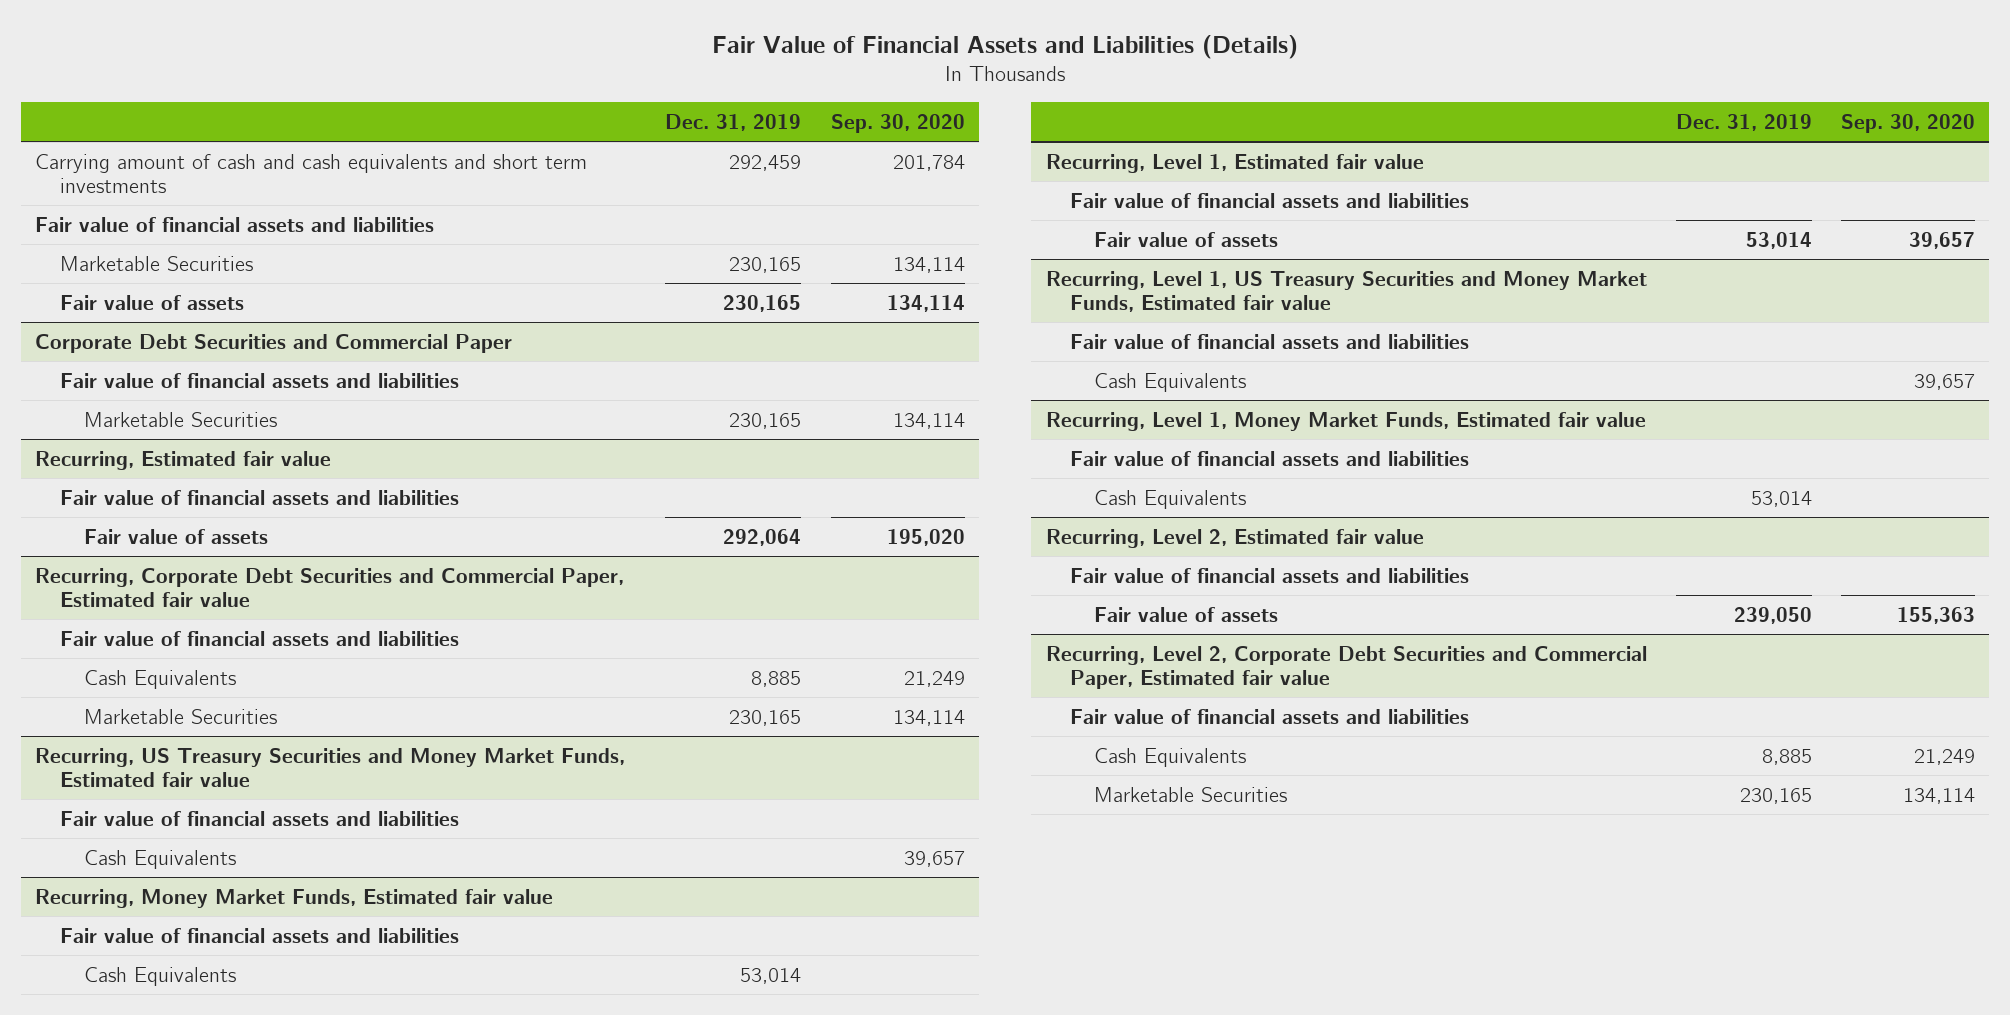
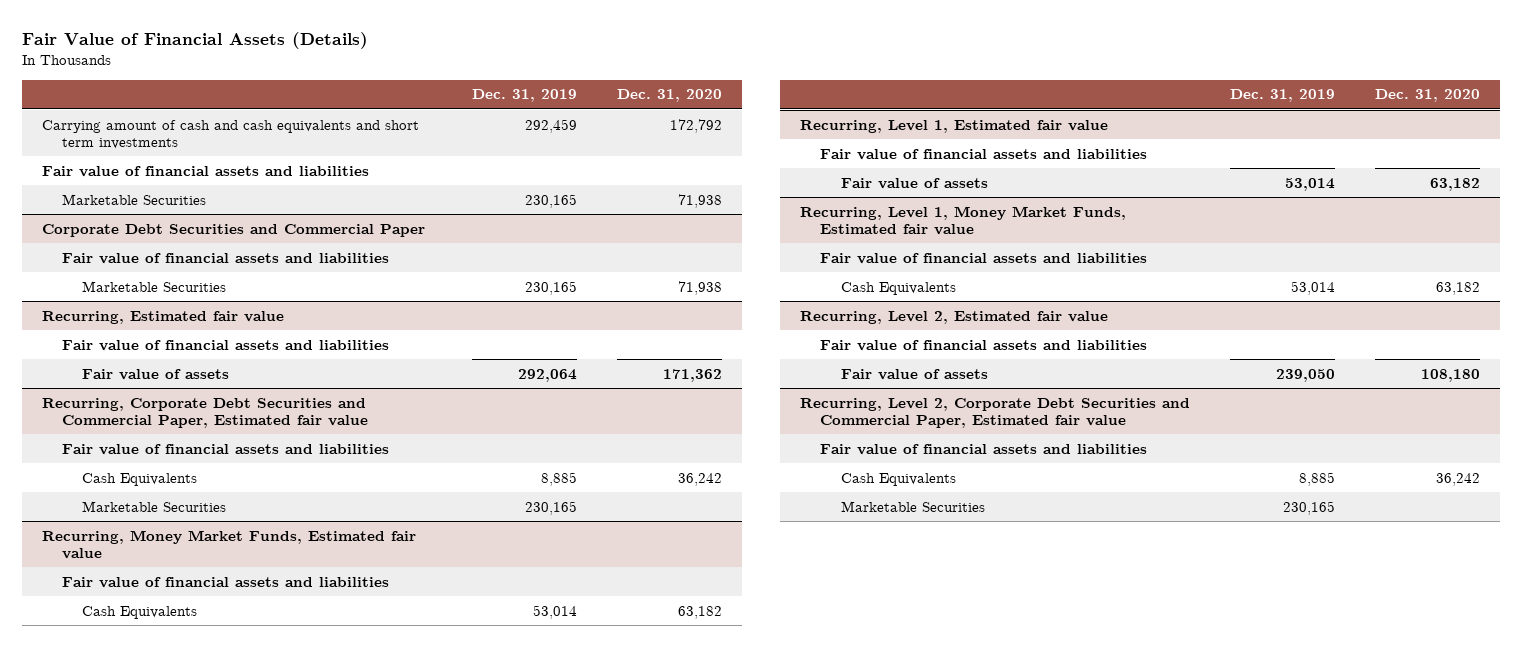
- Fair Value of Financial Assets and Liabilities (Details)
+ Fair Value of Financial Assets (Details)
- | Dec. 31, 2019 | Sep. 30, 2020
+ | Dec. 31, 2019 | Dec. 31, 2020
- Fair value of assets | 230,165 | 134,114
- Recurring, US Treasury Securities and Money Market Funds, Estimated fair value
- Fair value of financial assets and liabilities
- Cash Equivalents | | 39,657
- Recurring, Level 1, US Treasury Securities and Money Market Funds, Estimated fair value
- Fair value of financial assets and liabilities
- Cash Equivalents | | 39,657

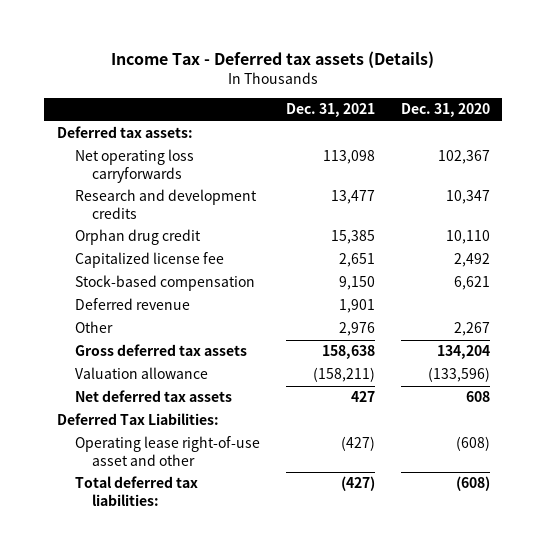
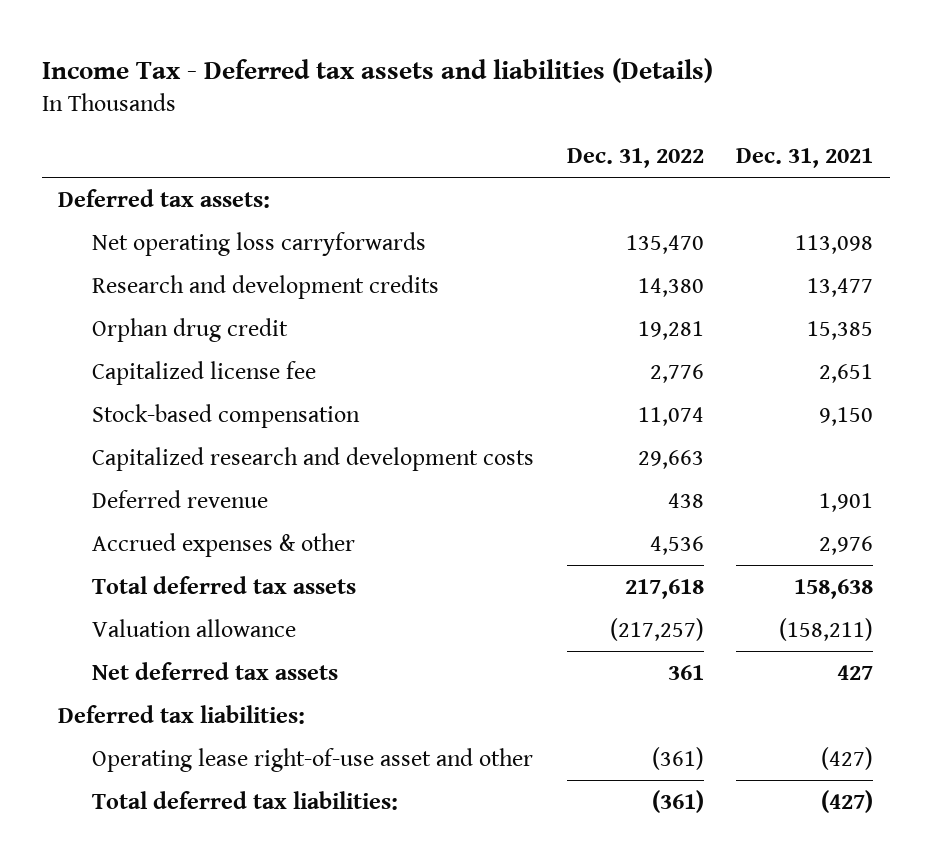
- Income Tax - Deferred tax assets (Details)
+ Income Tax - Deferred tax assets and liabilities (Details)
- | Dec. 31, 2021 | Dec. 31, 2020
+ | Dec. 31, 2022 | Dec. 31, 2021
+ Capitalized research and development costs | 29,663 |
- Other | 2,976 | 2,267
- Gross deferred tax assets | 158,638 | 134,204
+ Accrued expenses & other | 4,536 | 2,976
+ Total deferred tax assets | 217,618 | 158,638
- Deferred Tax Liabilities:
+ Deferred tax liabilities:

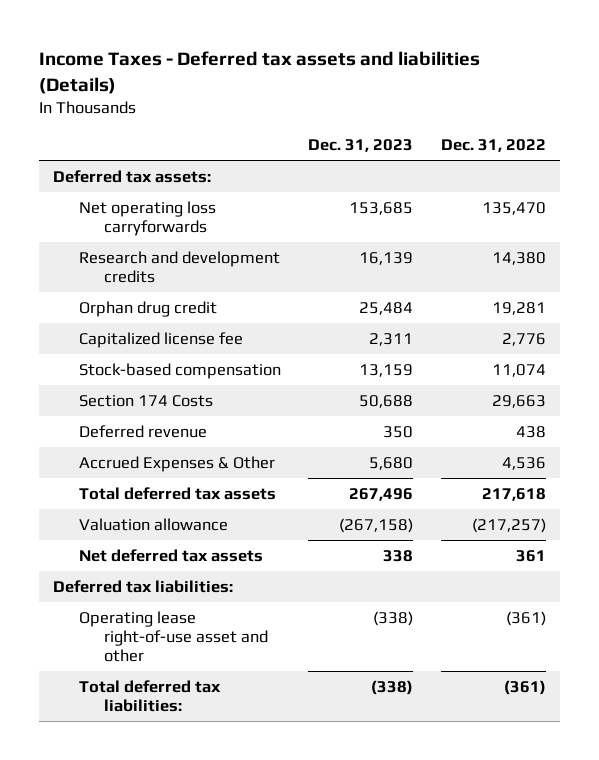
- Income Tax - Deferred tax assets and liabilities (Details)
+ Income Taxes - Deferred tax assets and liabilities (Details)
- | Dec. 31, 2022 | Dec. 31, 2021
+ | Dec. 31, 2023 | Dec. 31, 2022
- Capitalized research and development costs | 29,663 |
+ Section 174 Costs | 50,688 | 29,663
- Accrued expenses & other | 4,536 | 2,976
+ Accrued Expenses & Other | 5,680 | 4,536

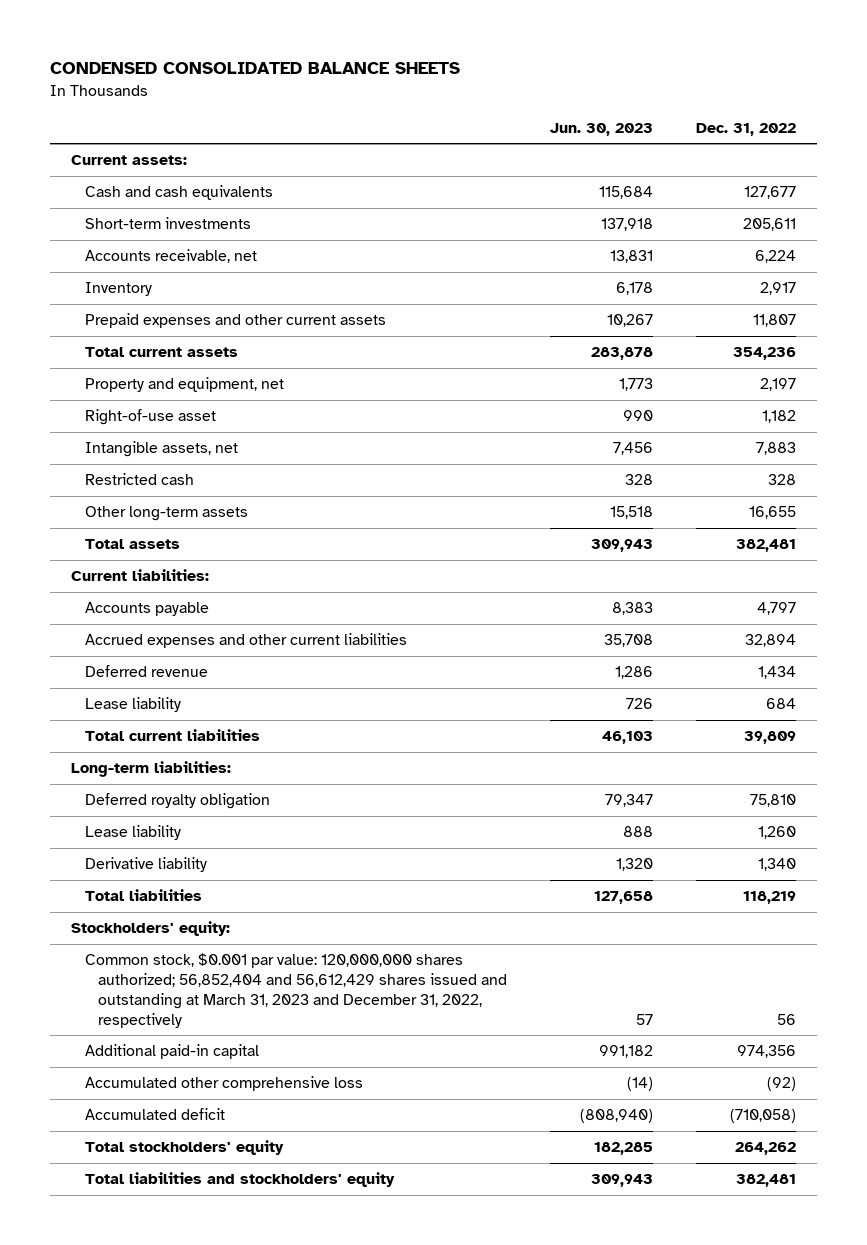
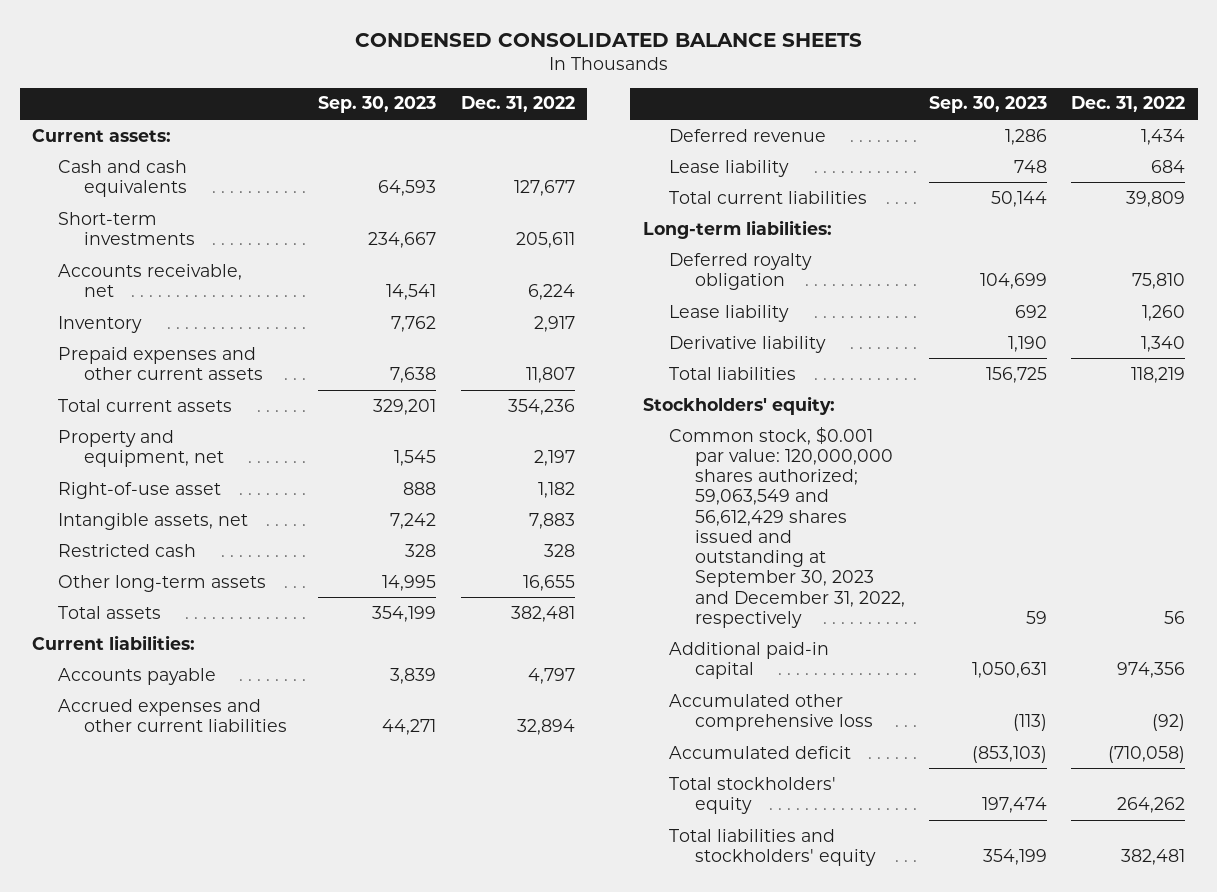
- | Jun. 30, 2023 | Dec. 31, 2022
+ | Sep. 30, 2023 | Dec. 31, 2022
- Common stock, $0.001 par value: 120,000,000 shares authorized; 56,852,404 and 56,612,429 shares issued and outstanding at March 31, 2023 and December 31, 2022, respectively | 57 | 56
+ Common stock, $0.001 par value: 120,000,000 shares authorized; 59,063,549 and 56,612,429 shares issued and outstanding at September 30, 2023 and December 31, 2022, respectively | 59 | 56

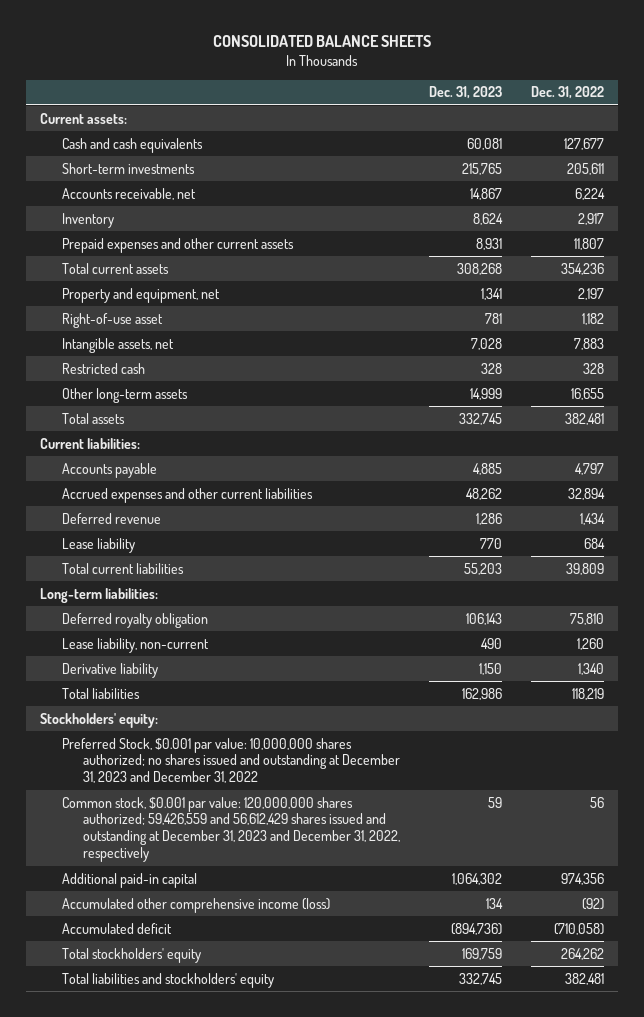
- CONDENSED CONSOLIDATED BALANCE SHEETS
+ CONSOLIDATED BALANCE SHEETS
- | Sep. 30, 2023 | Dec. 31, 2022
+ | Dec. 31, 2023 | Dec. 31, 2022
- Lease liability | 692 | 1,260
+ Lease liability, non-current | 490 | 1,260
- Common stock, $0.001 par value: 120,000,000 shares authorized; 59,063,549 and 56,612,429 shares issued and outstanding at September 30, 2023 and December 31, 2022, respectively | 59 | 56
+ Preferred Stock, $0.001 par value: 10,000,000 shares authorized; no shares issued and outstanding at December 31, 2023 and December 31, 2022
+ Common stock, $0.001 par value: 120,000,000 shares authorized; 59,426,559 and 56,612,429 shares issued and outstanding at December 31, 2023 and December 31, 2022, respectively | 59 | 56
- Accumulated other comprehensive loss | (113) | (92)
+ Accumulated other comprehensive income (loss) | 134 | (92)

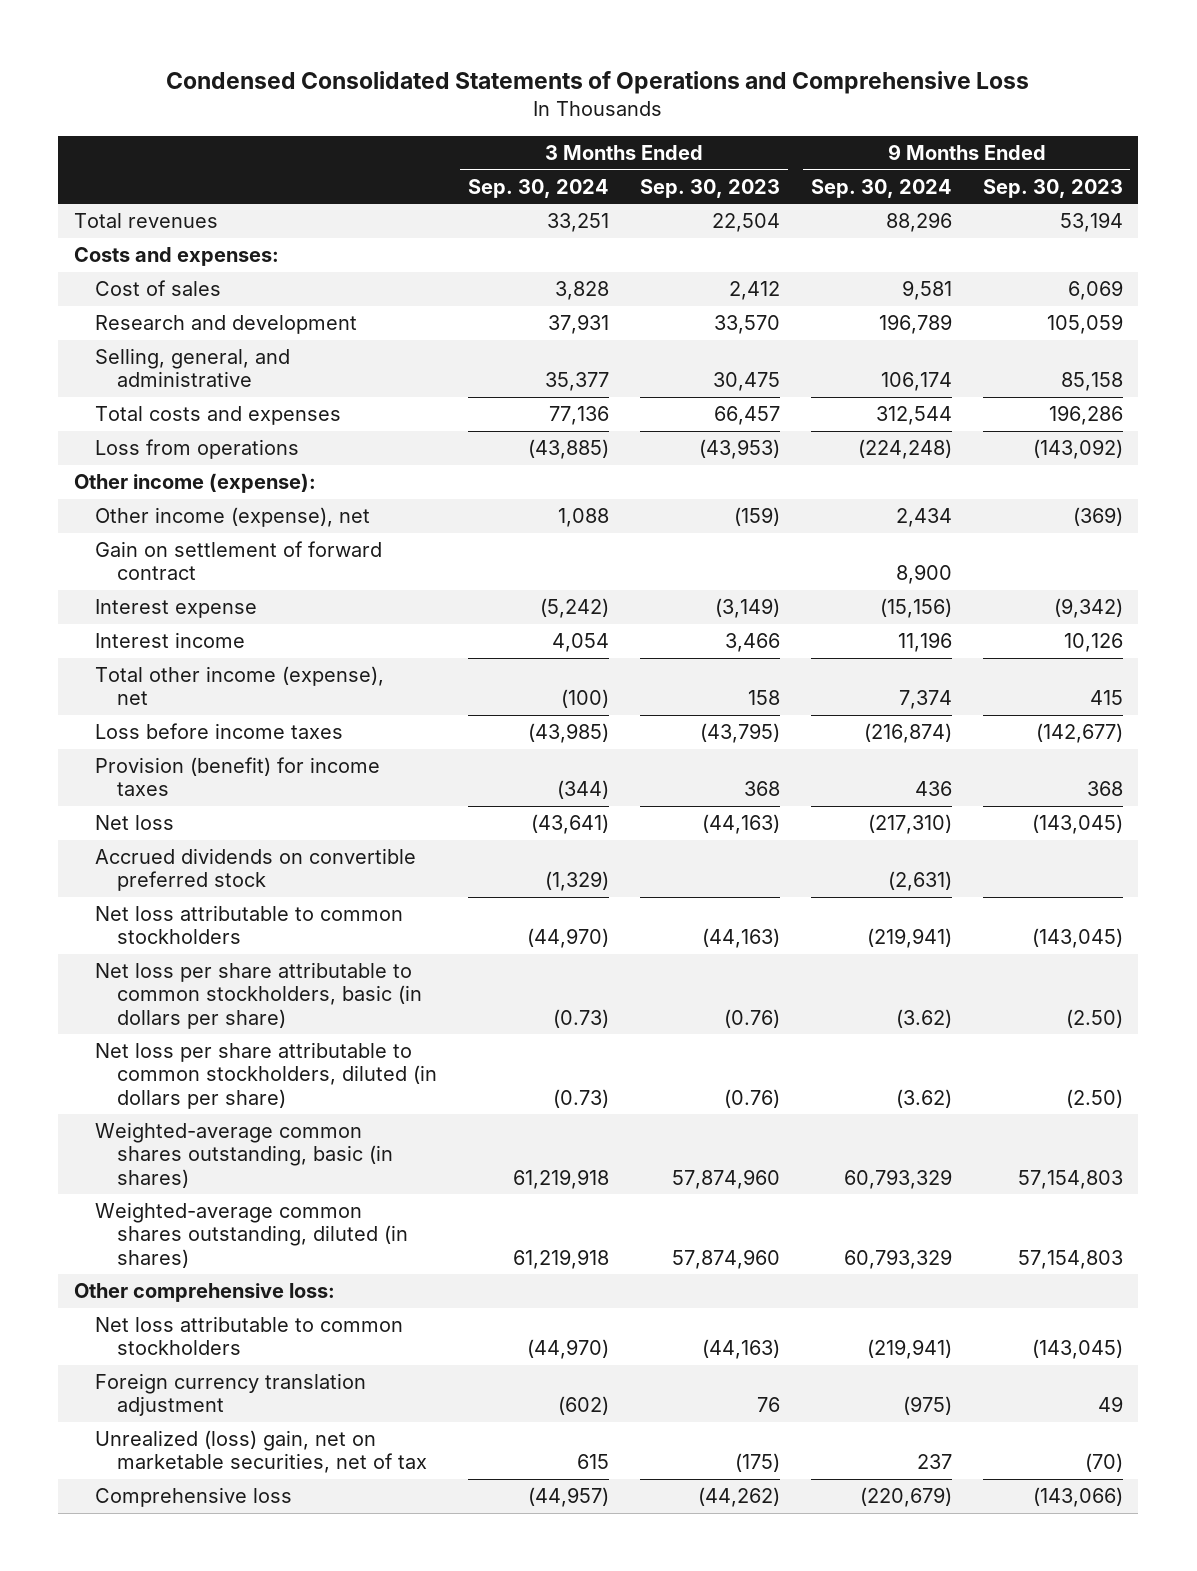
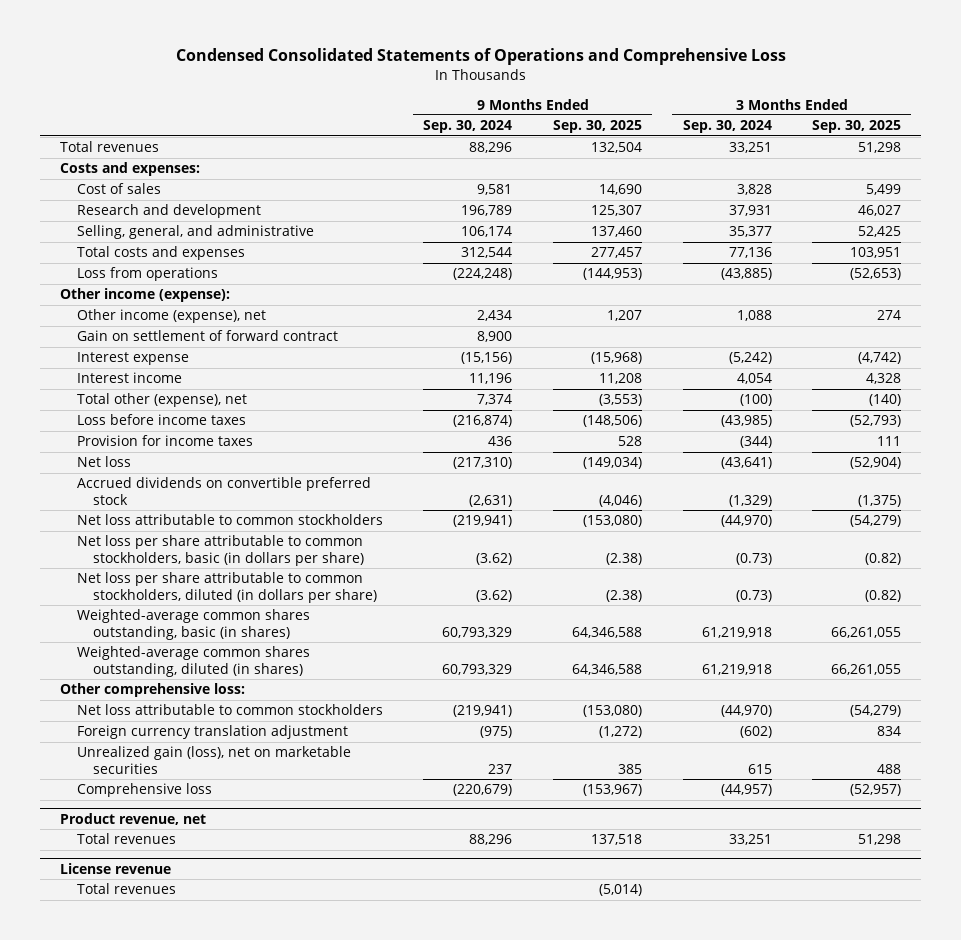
- | 3 Months Ended Sep. 30, 2024 | 3 Months Ended Sep. 30, 2023 | 9 Months Ended Sep. 30, 2024 | 9 Months Ended Sep. 30, 2023
+ | 9 Months Ended Sep. 30, 2024 | 9 Months Ended Sep. 30, 2025 | 3 Months Ended Sep. 30, 2024 | 3 Months Ended Sep. 30, 2025
- Total other income (expense), net | (100) | 158 | 7,374 | 415
+ Total other (expense), net | 7,374 | (3,553) | (100) | (140)
- Provision (benefit) for income taxes | (344) | 368 | 436 | 368
+ Provision for income taxes | 436 | 528 | (344) | 111
- Unrealized (loss) gain, net on marketable securities, net of tax | 615 | (175) | 237 | (70)
+ Unrealized gain (loss), net on marketable securities | 237 | 385 | 615 | 488
+ Product revenue, net
+ Total revenues | 88,296 | 137,518 | 33,251 | 51,298
+ License revenue
+ Total revenues | | (5,014) | |

